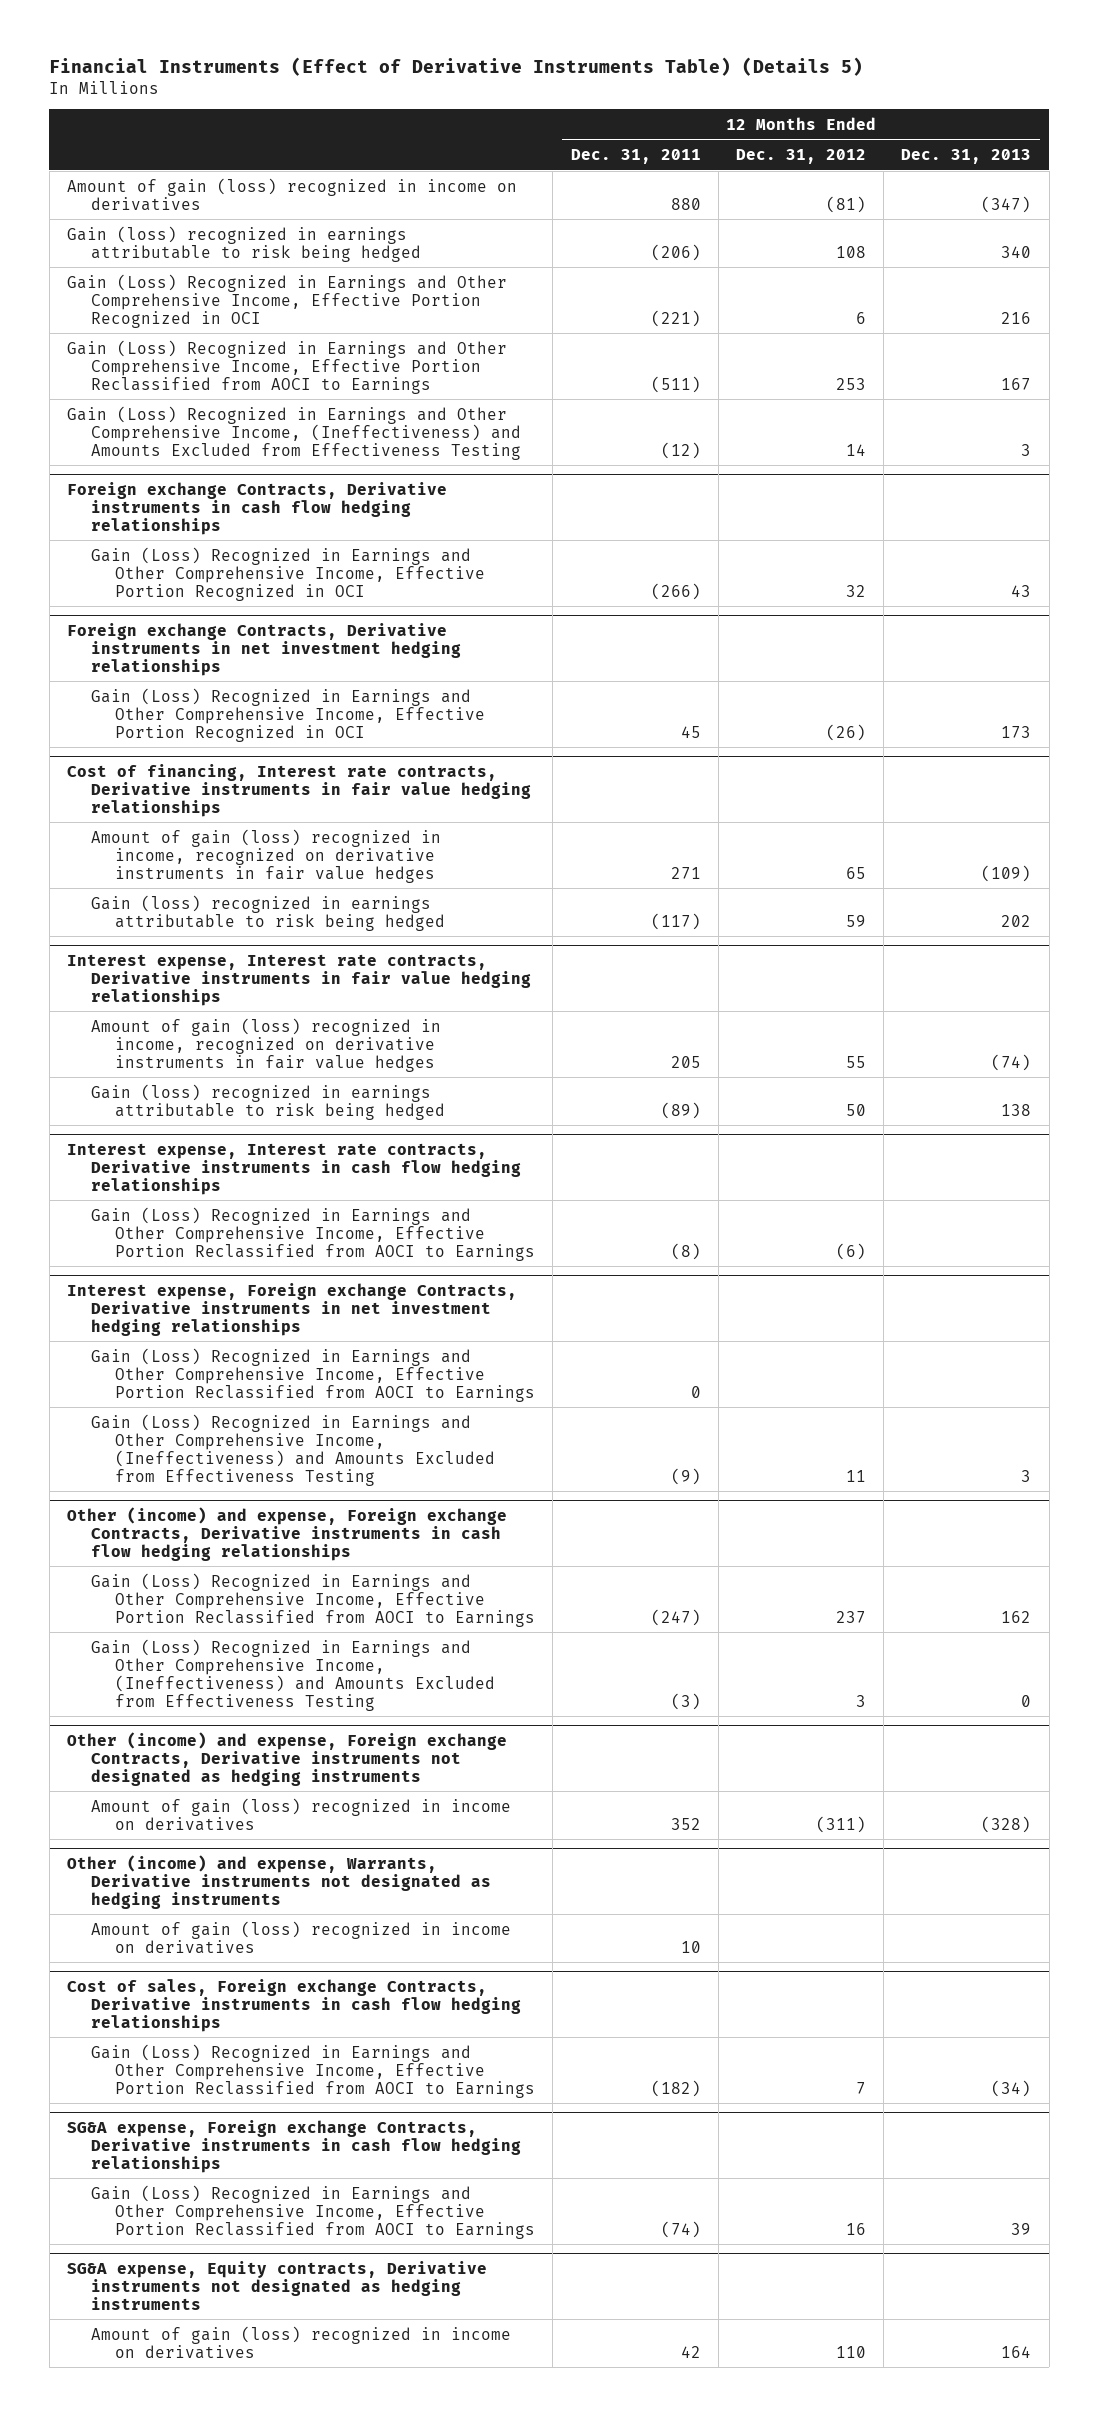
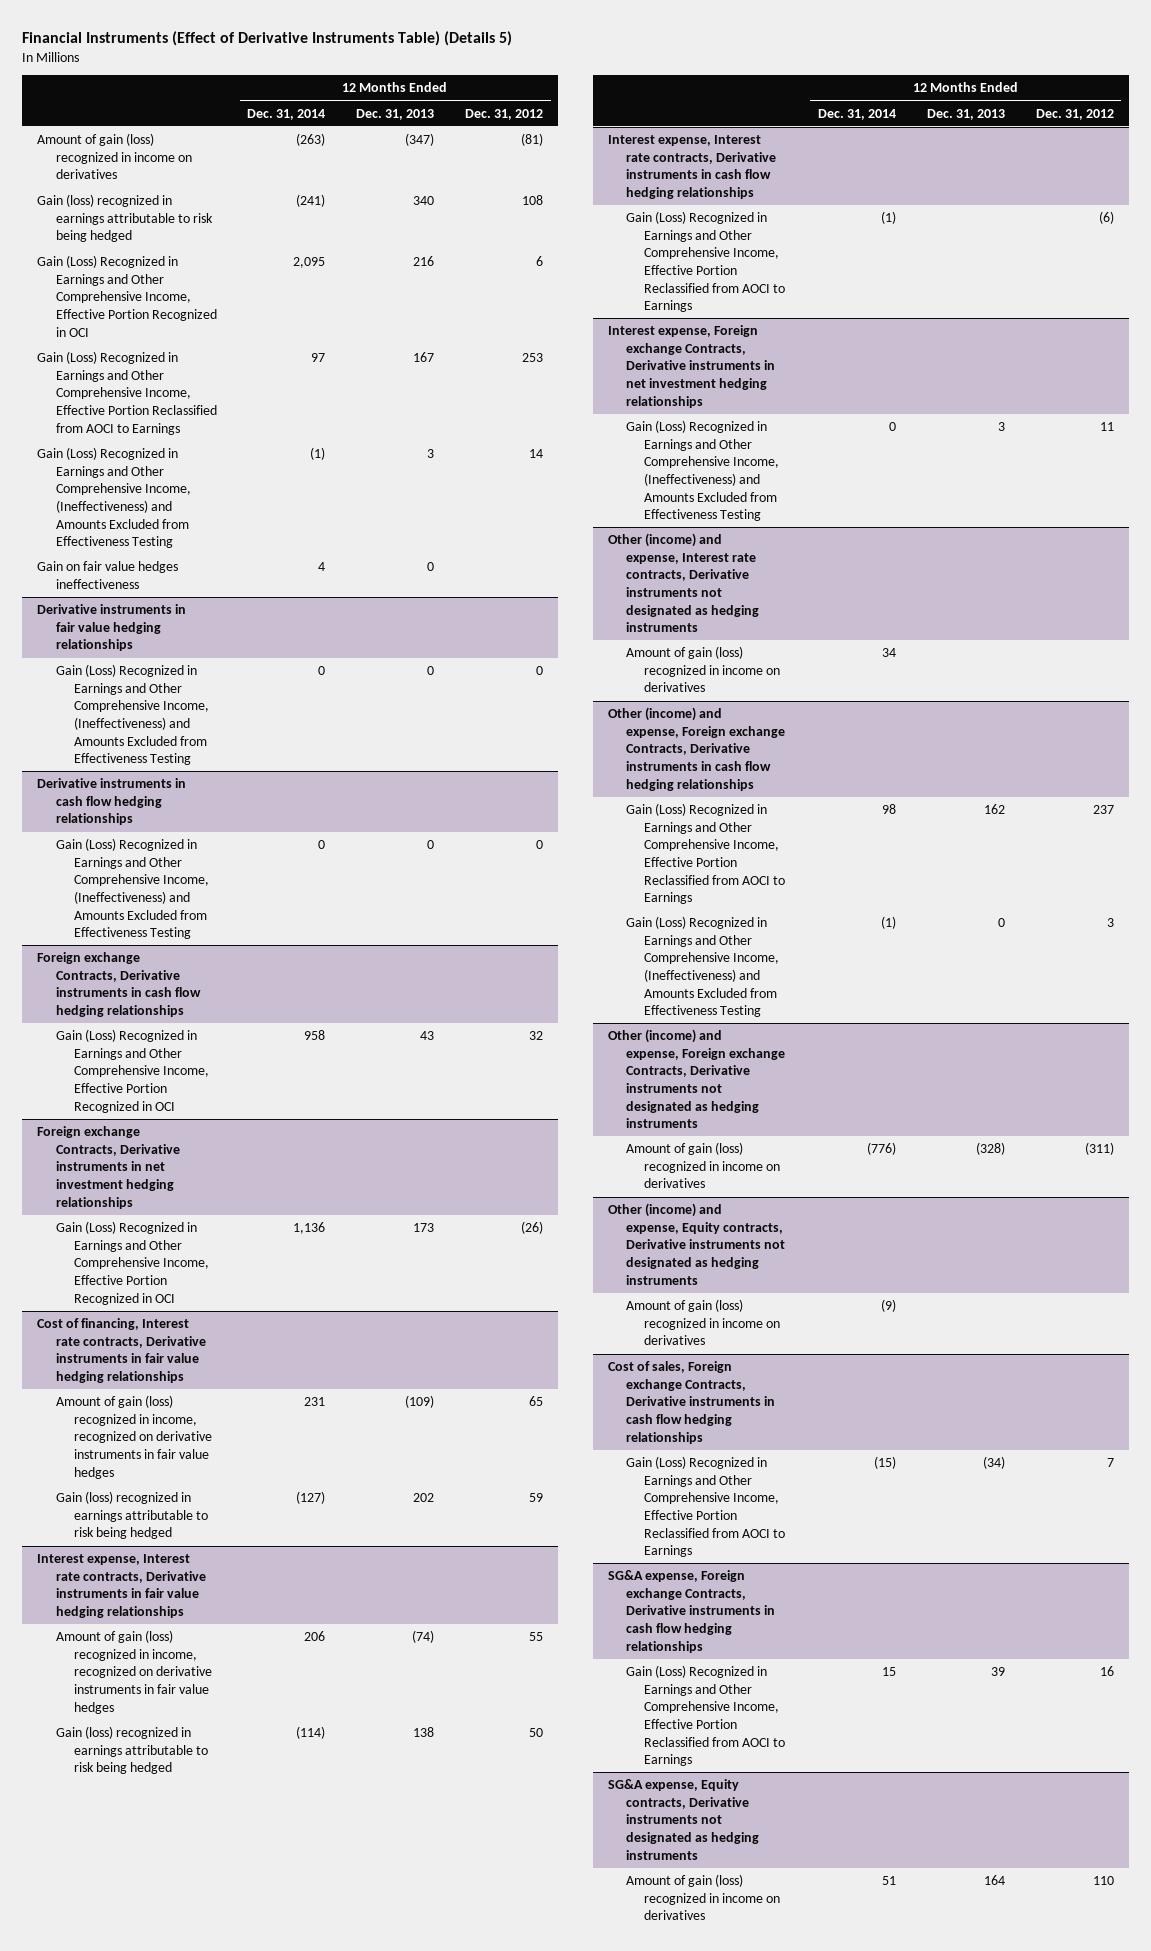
- | 12 Months Ended Dec. 31, 2011 | 12 Months Ended Dec. 31, 2012 | 12 Months Ended Dec. 31, 2013
+ | 12 Months Ended Dec. 31, 2014 | 12 Months Ended Dec. 31, 2013 | 12 Months Ended Dec. 31, 2012
+ Gain on fair value hedges ineffectiveness | 4 | 0 |
+ Derivative instruments in fair value hedging relationships
+ Gain (Loss) Recognized in Earnings and Other Comprehensive Income, (Ineffectiveness) and Amounts Excluded from Effectiveness Testing | 0 | 0 | 0
+ Derivative instruments in cash flow hedging relationships
+ Gain (Loss) Recognized in Earnings and Other Comprehensive Income, (Ineffectiveness) and Amounts Excluded from Effectiveness Testing | 0 | 0 | 0
@ Interest expense, Foreign exchange Contracts, Derivative instruments in net investment hedging relationships
- Gain (Loss) Recognized in Earnings and Other Comprehensive Income, Effective Portion Reclassified from AOCI to Earnings | 0 | |
+ Other (income) and expense, Interest rate contracts, Derivative instruments not designated as hedging instruments
+ Amount of gain (loss) recognized in income on derivatives | 34 | |
- Other (income) and expense, Warrants, Derivative instruments not designated as hedging instruments
+ Other (income) and expense, Equity contracts, Derivative instruments not designated as hedging instruments

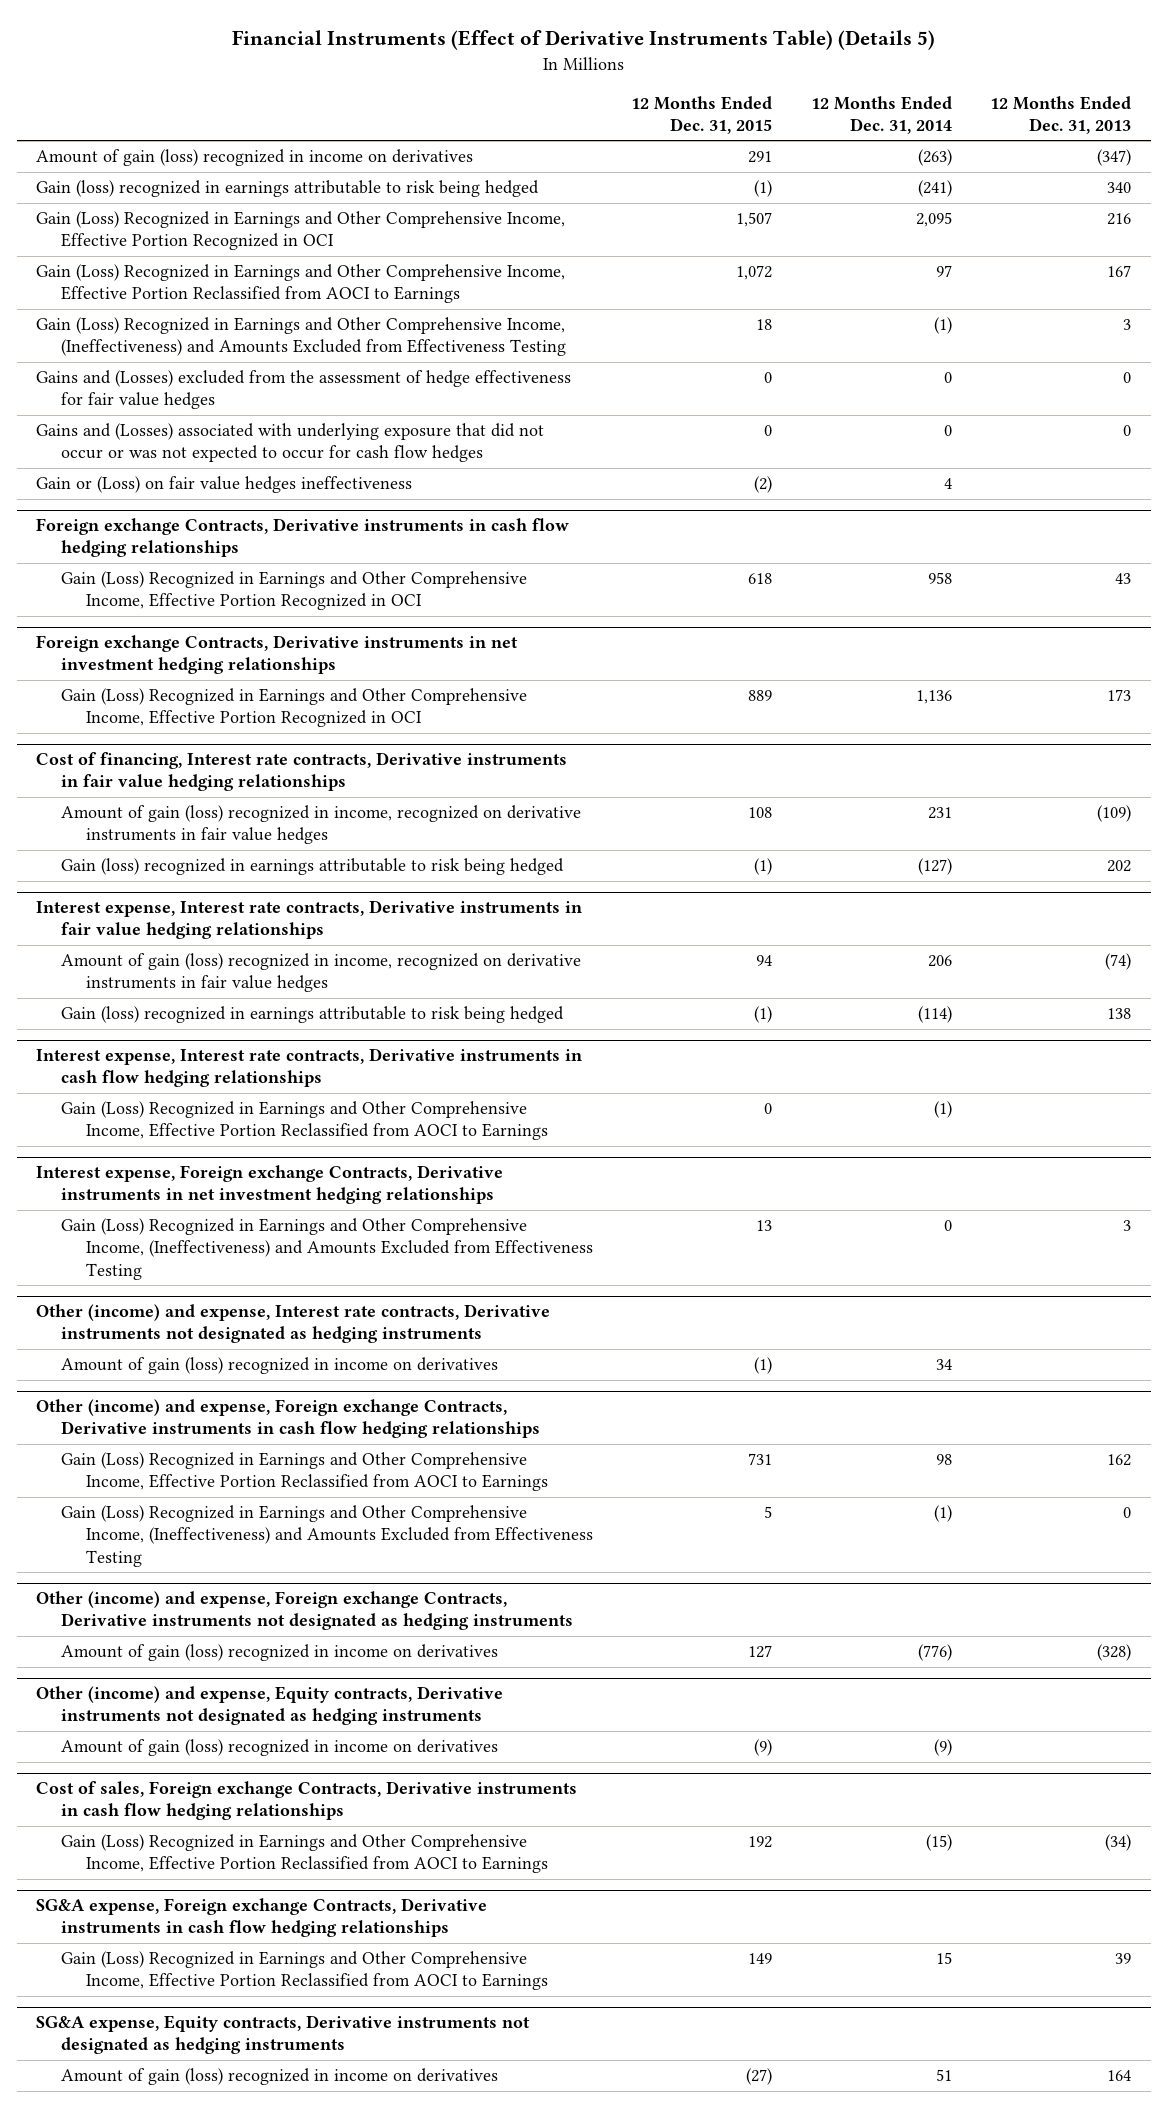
- | 12 Months Ended Dec. 31, 2014 | 12 Months Ended Dec. 31, 2013 | 12 Months Ended Dec. 31, 2012
+ | 12 Months Ended Dec. 31, 2015 | 12 Months Ended Dec. 31, 2014 | 12 Months Ended Dec. 31, 2013
- Gain on fair value hedges ineffectiveness | 4 | 0 |
- Derivative instruments in fair value hedging relationships
- Gain (Loss) Recognized in Earnings and Other Comprehensive Income, (Ineffectiveness) and Amounts Excluded from Effectiveness Testing | 0 | 0 | 0
- Derivative instruments in cash flow hedging relationships
- Gain (Loss) Recognized in Earnings and Other Comprehensive Income, (Ineffectiveness) and Amounts Excluded from Effectiveness Testing | 0 | 0 | 0
+ Gains and (Losses) excluded from the assessment of hedge effectiveness for fair value hedges | 0 | 0 | 0
+ Gains and (Losses) associated with underlying exposure that did not occur or was not expected to occur for cash flow hedges | 0 | 0 | 0
+ Gain or (Loss) on fair value hedges ineffectiveness | (2) | 4 |

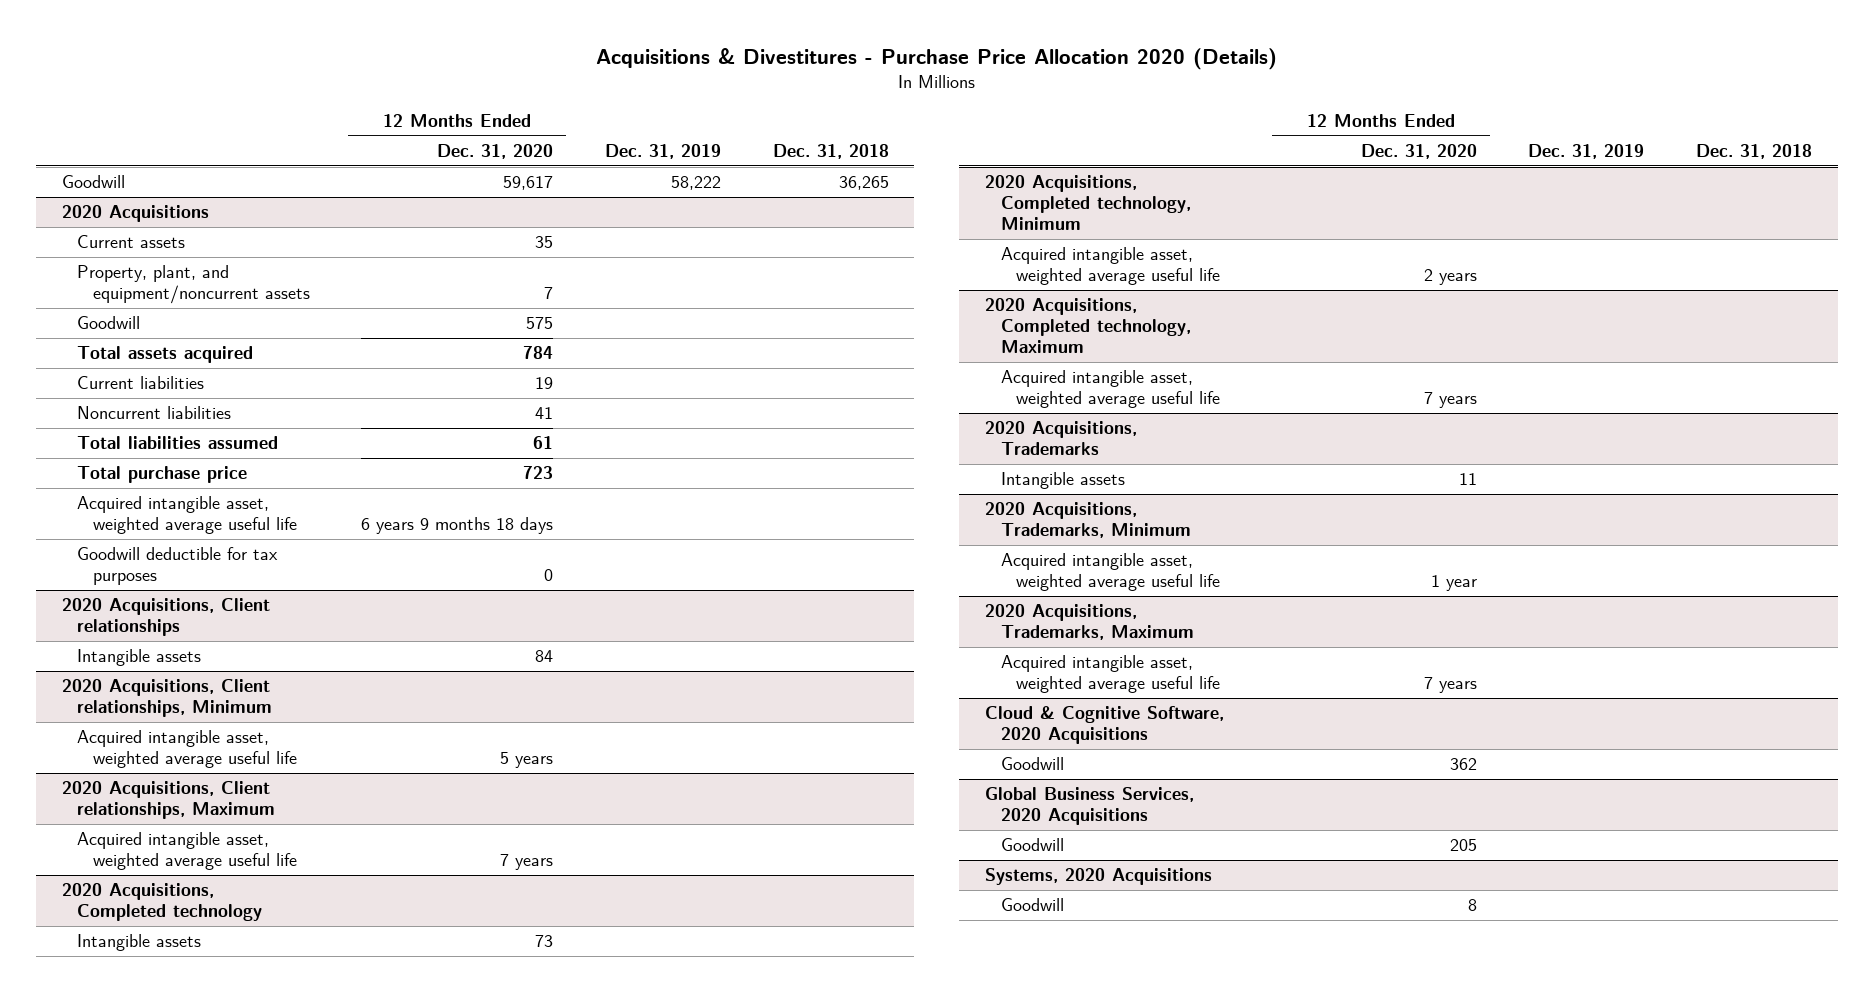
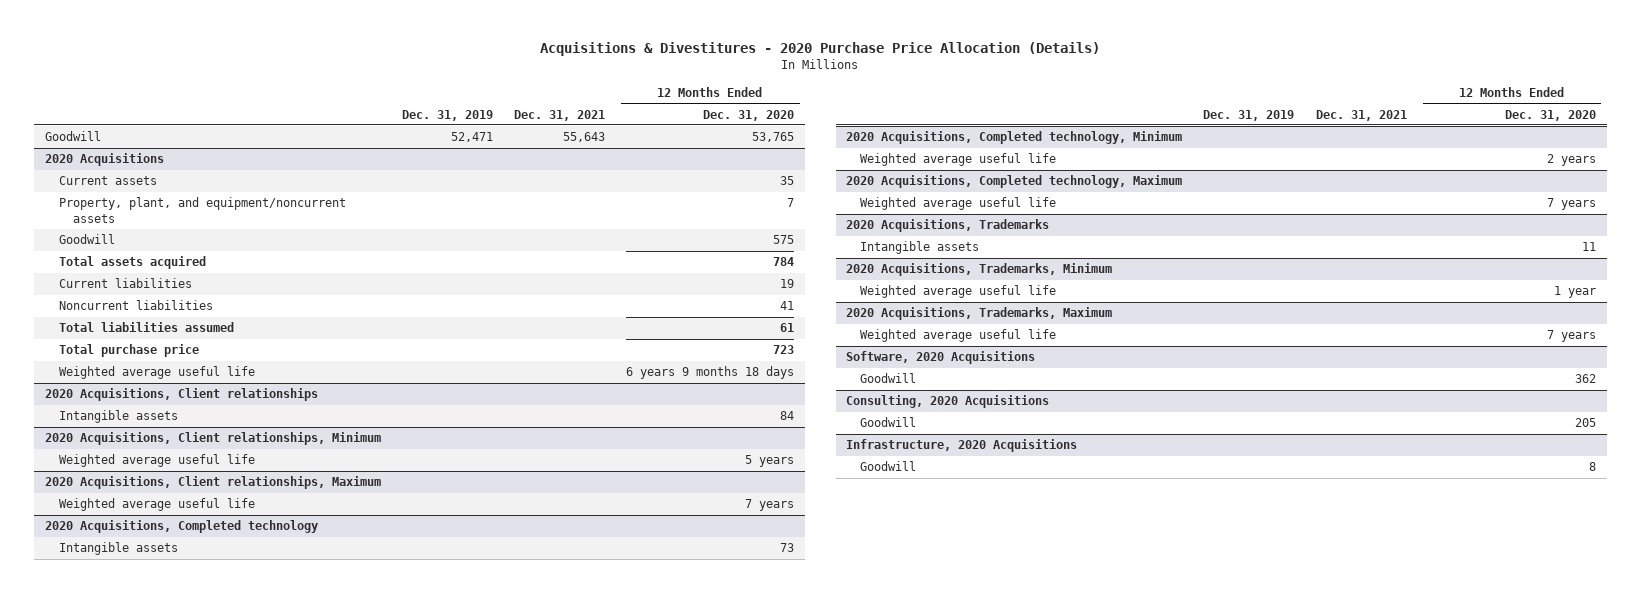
- Acquisitions & Divestitures - Purchase Price Allocation 2020 (Details)
+ Acquisitions & Divestitures - 2020 Purchase Price Allocation (Details)
- | 12 Months Ended Dec. 31, 2020 | Dec. 31, 2019 | Dec. 31, 2018
+ | Dec. 31, 2019 | Dec. 31, 2021 | 12 Months Ended Dec. 31, 2020
- Goodwill | 59,617 | 58,222 | 36,265
+ Goodwill | 52,471 | 55,643 | 53,765
@ 2020 Acquisitions
- Acquired intangible asset, weighted average useful life | 6 years 9 months 18 days | |
- Goodwill deductible for tax purposes | 0 | |
+ Weighted average useful life | | | 6 years 9 months 18 days
@ 2020 Acquisitions, Client relationships, Minimum
- Acquired intangible asset, weighted average useful life | 5 years | |
+ Weighted average useful life | | | 5 years
@ 2020 Acquisitions, Client relationships, Maximum
- Acquired intangible asset, weighted average useful life | 7 years | |
+ Weighted average useful life | | | 7 years
@ 2020 Acquisitions, Completed technology, Minimum
- Acquired intangible asset, weighted average useful life | 2 years | |
+ Weighted average useful life | | | 2 years
@ 2020 Acquisitions, Completed technology, Maximum
- Acquired intangible asset, weighted average useful life | 7 years | |
+ Weighted average useful life | | | 7 years
@ 2020 Acquisitions, Trademarks, Minimum
- Acquired intangible asset, weighted average useful life | 1 year | |
+ Weighted average useful life | | | 1 year
@ 2020 Acquisitions, Trademarks, Maximum
- Acquired intangible asset, weighted average useful life | 7 years | |
- Cloud & Cognitive Software, 2020 Acquisitions
@ 2020 Acquisitions, Trademarks, Maximum
+ Weighted average useful life | | | 7 years
+ Software, 2020 Acquisitions
- Global Business Services, 2020 Acquisitions
+ Consulting, 2020 Acquisitions
- Systems, 2020 Acquisitions
+ Infrastructure, 2020 Acquisitions

